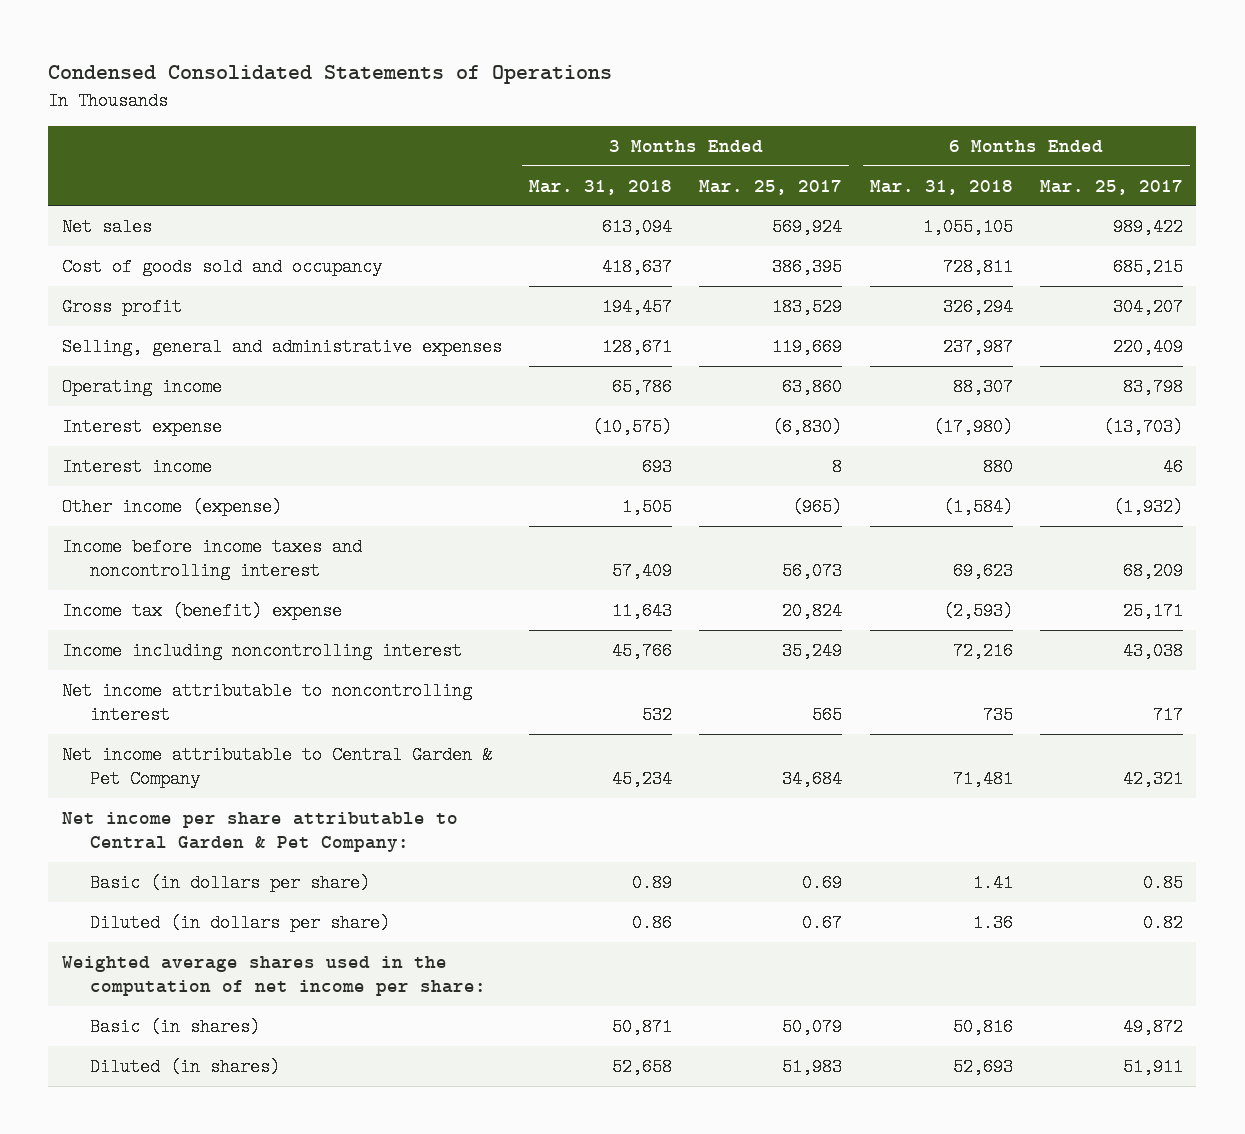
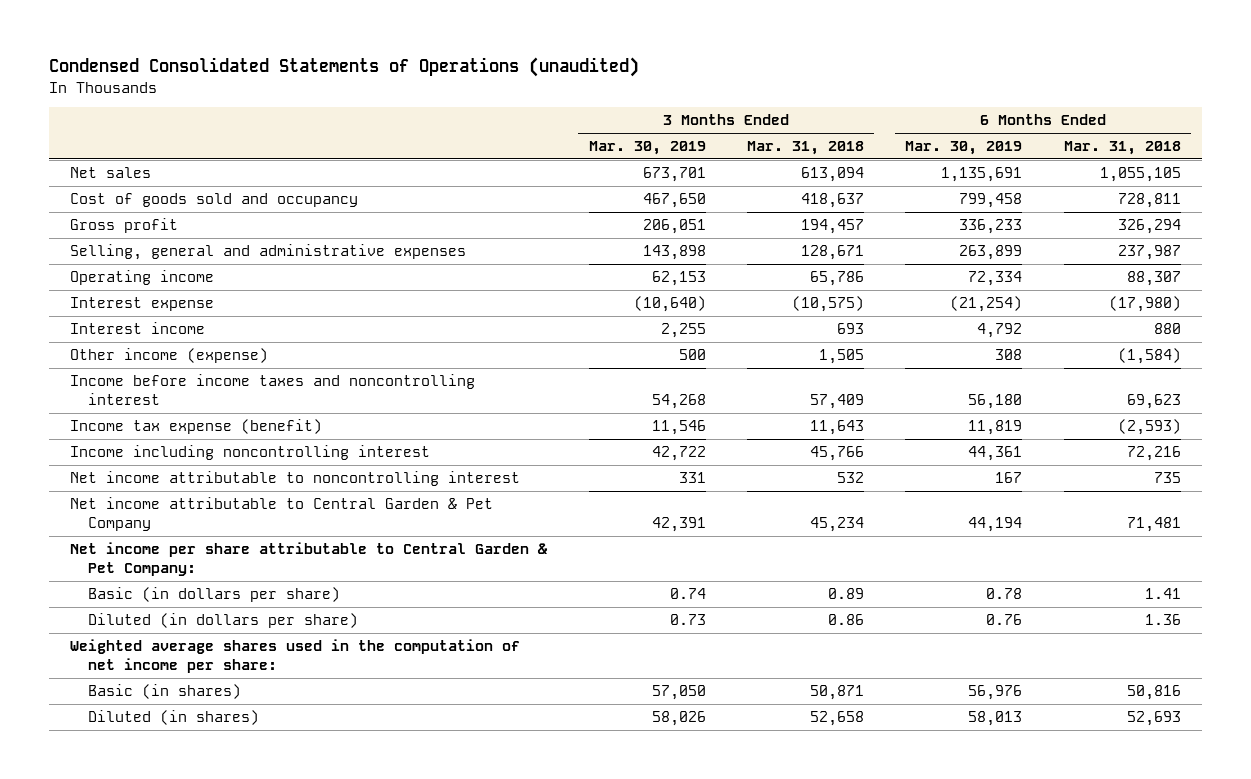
- Condensed Consolidated Statements of Operations
+ Condensed Consolidated Statements of Operations (unaudited)
- | 3 Months Ended Mar. 31, 2018 | 3 Months Ended Mar. 25, 2017 | 6 Months Ended Mar. 31, 2018 | 6 Months Ended Mar. 25, 2017
+ | 3 Months Ended Mar. 30, 2019 | 3 Months Ended Mar. 31, 2018 | 6 Months Ended Mar. 30, 2019 | 6 Months Ended Mar. 31, 2018
- Income tax (benefit) expense | 11,643 | 20,824 | (2,593) | 25,171
+ Income tax expense (benefit) | 11,546 | 11,643 | 11,819 | (2,593)

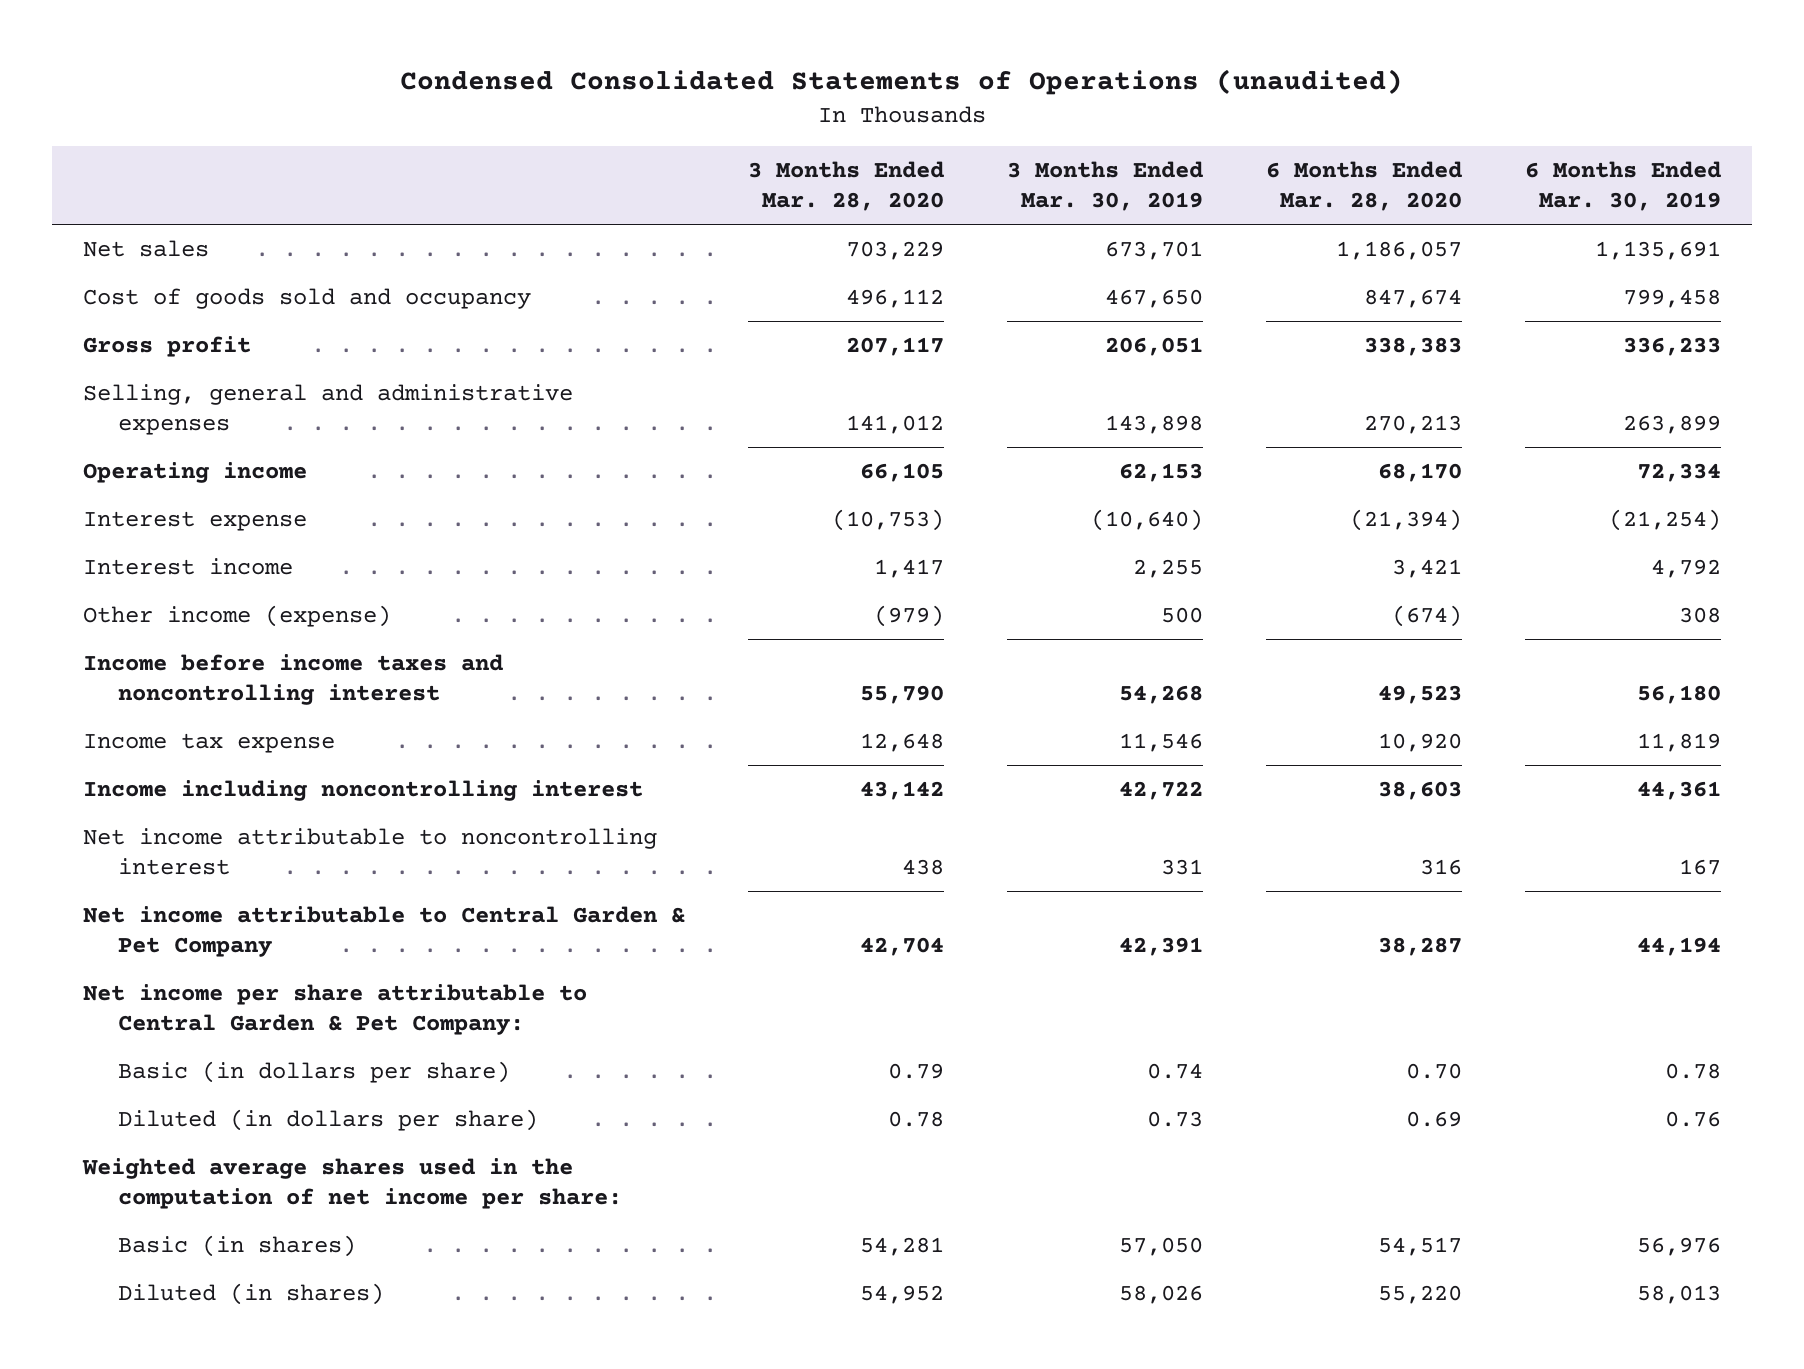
- | 3 Months Ended Mar. 30, 2019 | 3 Months Ended Mar. 31, 2018 | 6 Months Ended Mar. 30, 2019 | 6 Months Ended Mar. 31, 2018
+ | 3 Months Ended Mar. 28, 2020 | 3 Months Ended Mar. 30, 2019 | 6 Months Ended Mar. 28, 2020 | 6 Months Ended Mar. 30, 2019
- Income tax expense (benefit) | 11,546 | 11,643 | 11,819 | (2,593)
+ Income tax expense | 12,648 | 11,546 | 10,920 | 11,819

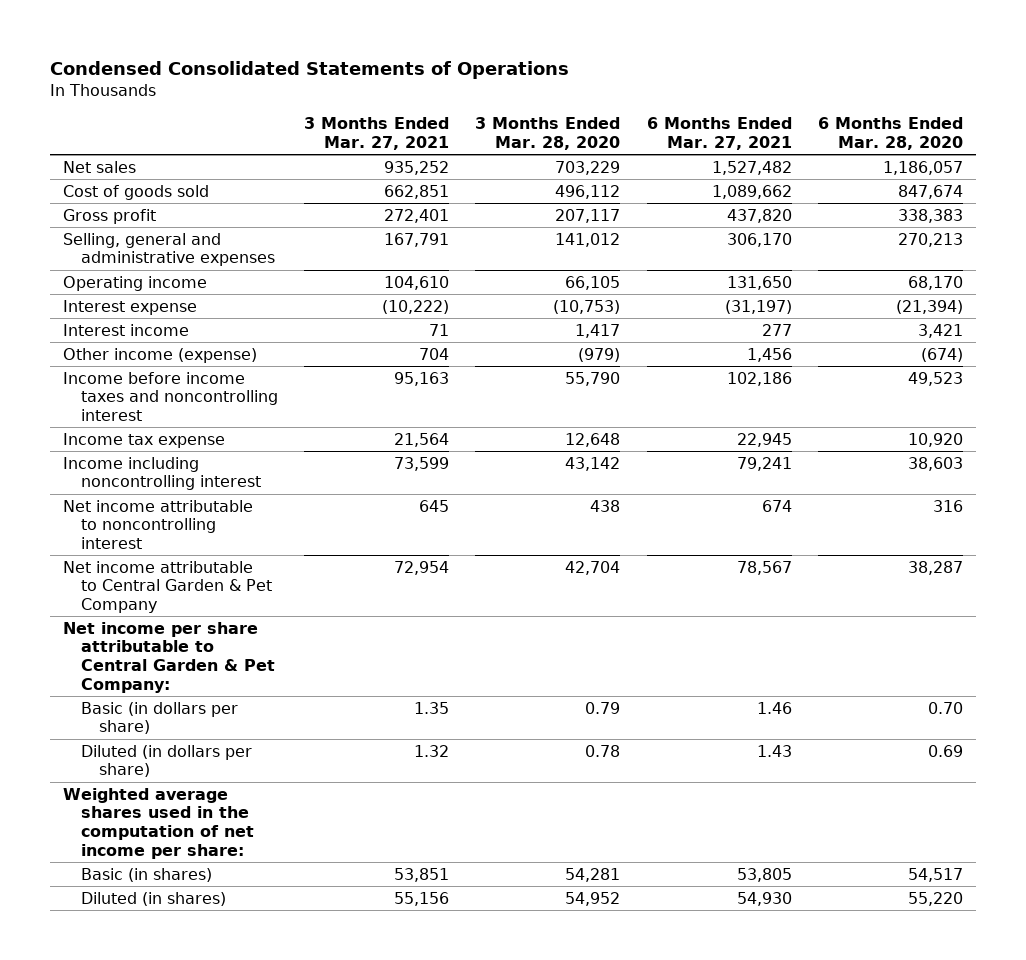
- Condensed Consolidated Statements of Operations (unaudited)
+ Condensed Consolidated Statements of Operations
- | 3 Months Ended Mar. 28, 2020 | 3 Months Ended Mar. 30, 2019 | 6 Months Ended Mar. 28, 2020 | 6 Months Ended Mar. 30, 2019
+ | 3 Months Ended Mar. 27, 2021 | 3 Months Ended Mar. 28, 2020 | 6 Months Ended Mar. 27, 2021 | 6 Months Ended Mar. 28, 2020
- Cost of goods sold and occupancy | 496,112 | 467,650 | 847,674 | 799,458
+ Cost of goods sold | 662,851 | 496,112 | 1,089,662 | 847,674

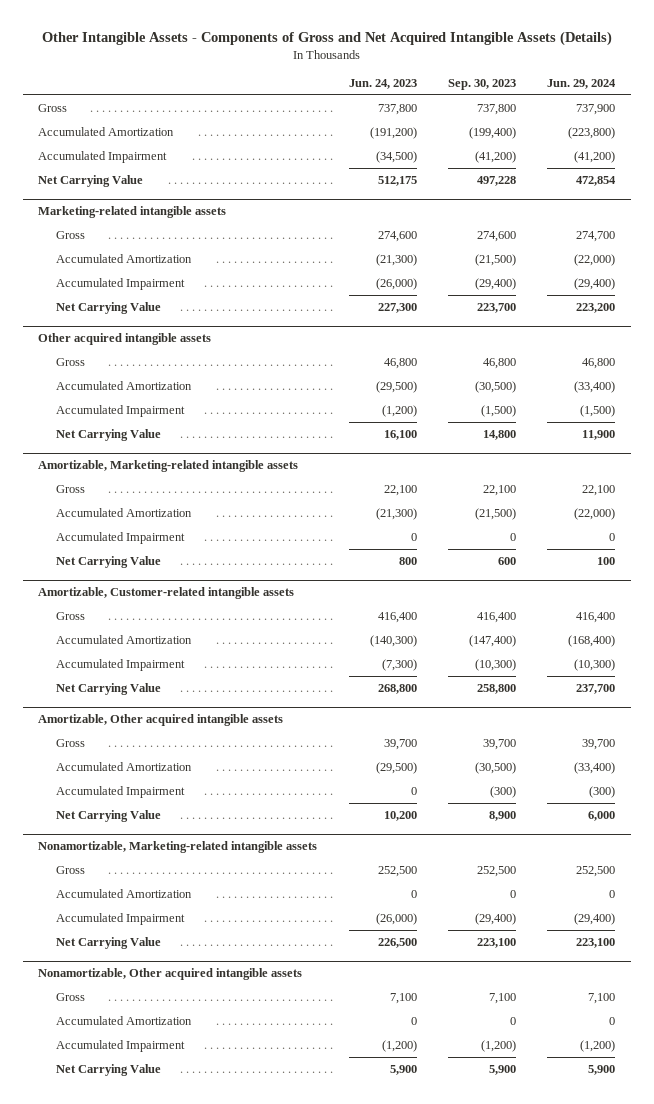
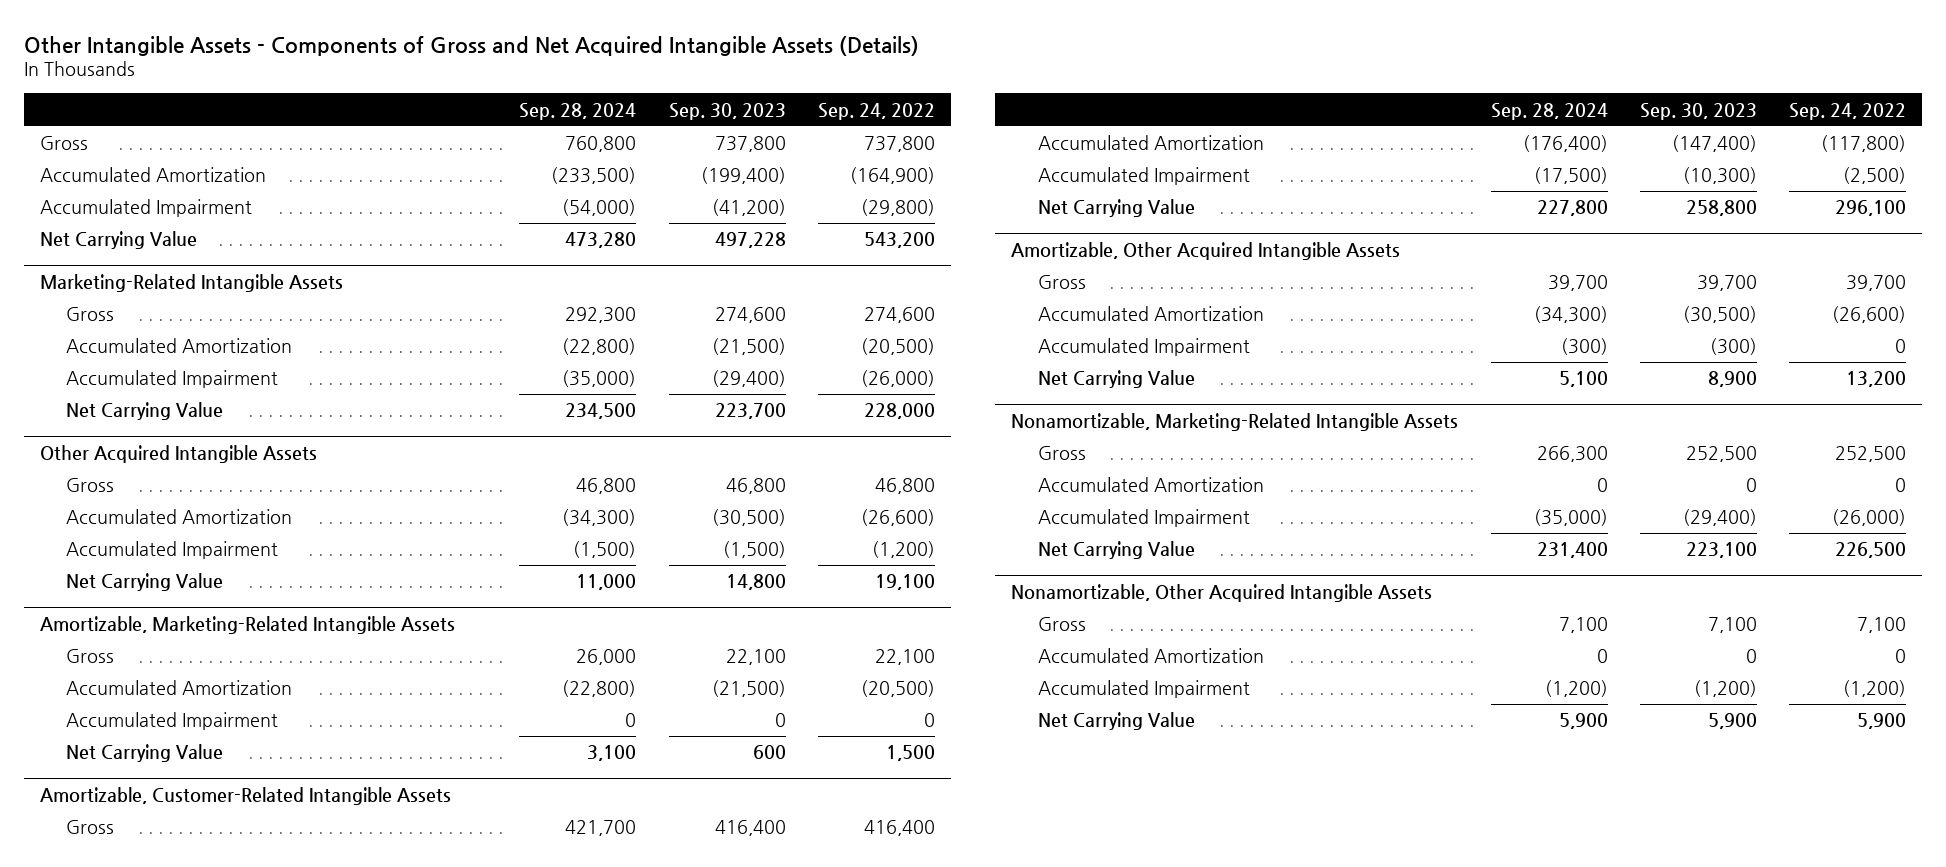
- | Jun. 24, 2023 | Sep. 30, 2023 | Jun. 29, 2024
+ | Sep. 28, 2024 | Sep. 30, 2023 | Sep. 24, 2022
- Marketing-related intangible assets
+ Marketing-Related Intangible Assets
- Other acquired intangible assets
+ Other Acquired Intangible Assets
- Amortizable, Marketing-related intangible assets
+ Amortizable, Marketing-Related Intangible Assets
- Amortizable, Customer-related intangible assets
+ Amortizable, Customer-Related Intangible Assets
- Amortizable, Other acquired intangible assets
+ Amortizable, Other Acquired Intangible Assets
- Nonamortizable, Marketing-related intangible assets
+ Nonamortizable, Marketing-Related Intangible Assets
- Nonamortizable, Other acquired intangible assets
+ Nonamortizable, Other Acquired Intangible Assets

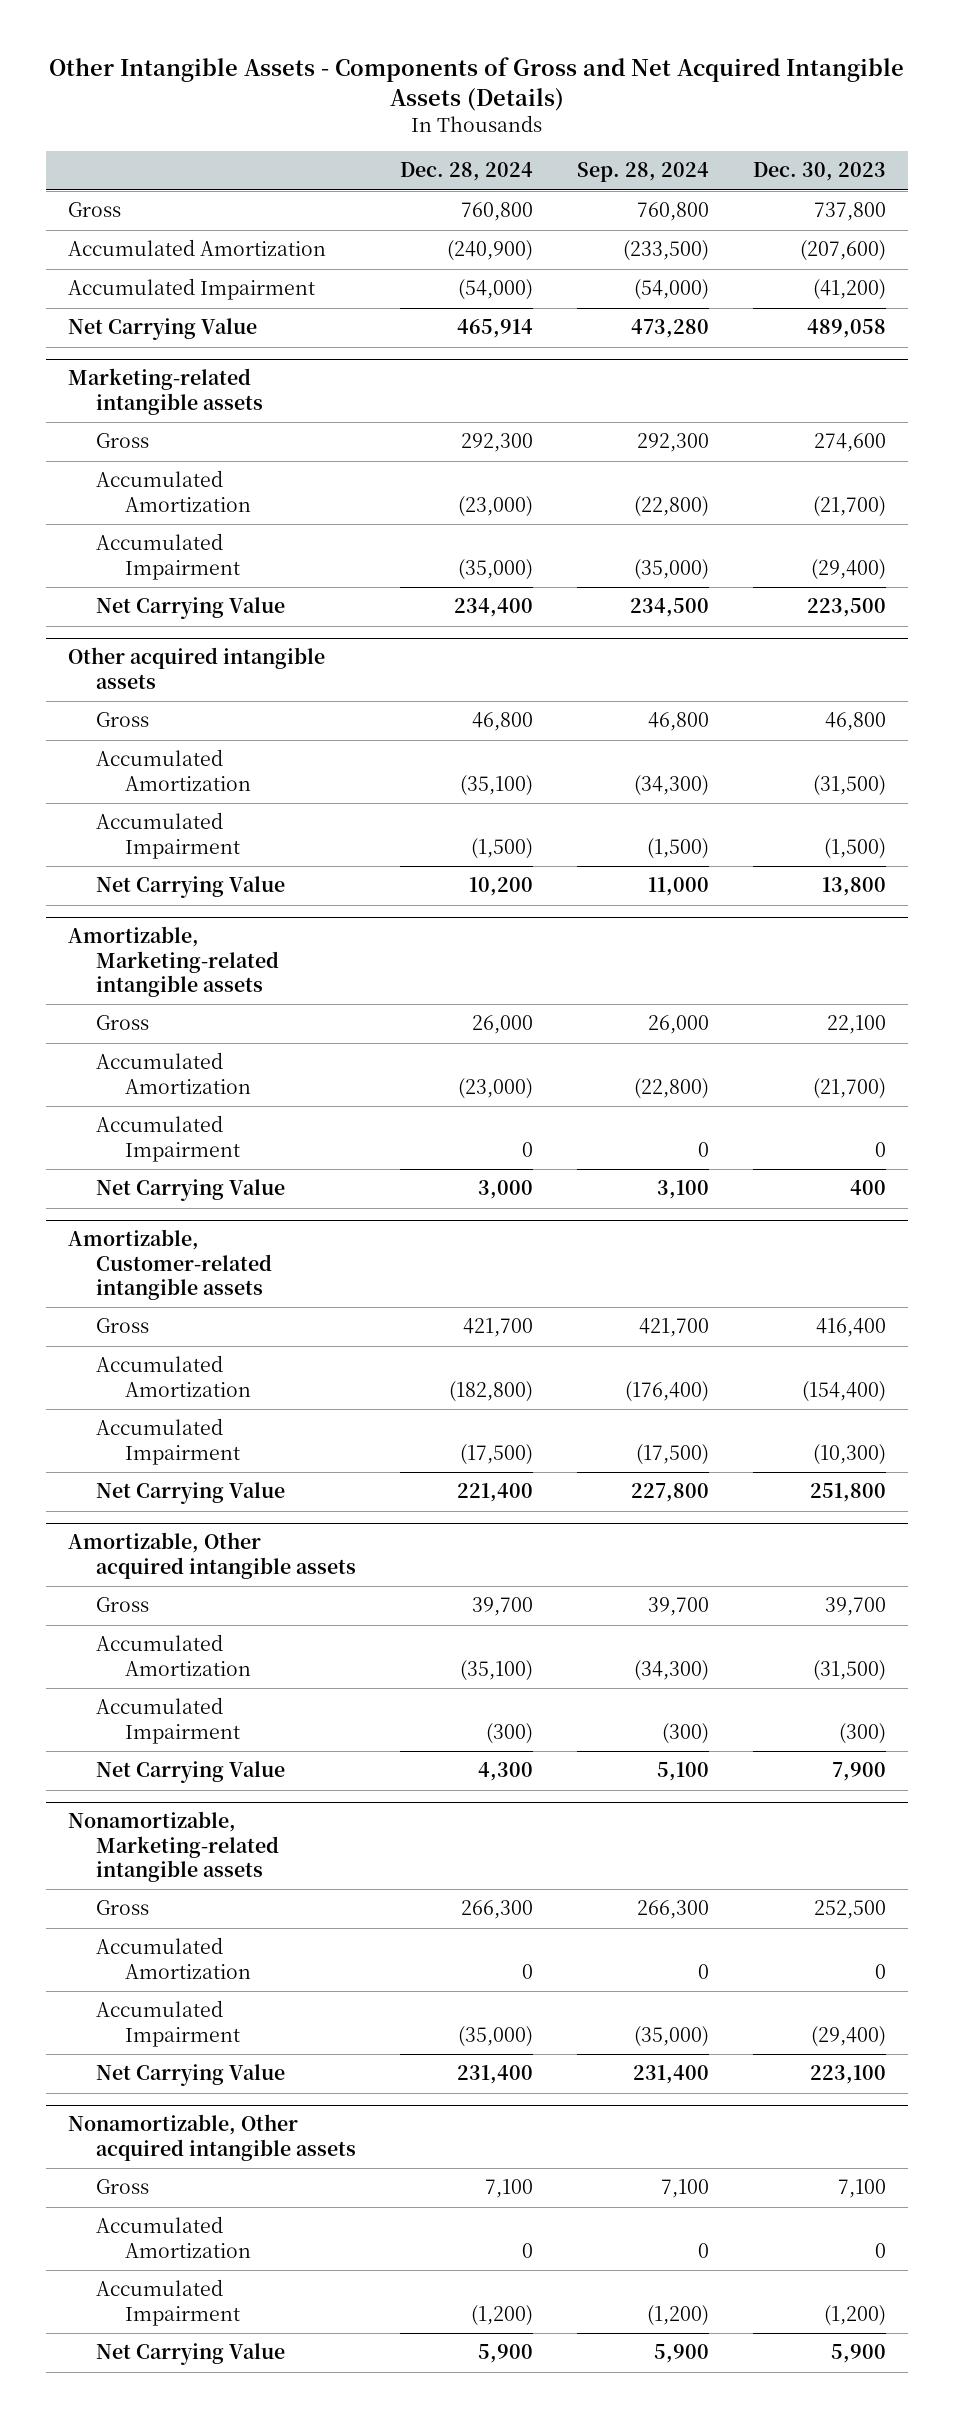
- | Sep. 28, 2024 | Sep. 30, 2023 | Sep. 24, 2022
+ | Dec. 28, 2024 | Sep. 28, 2024 | Dec. 30, 2023
- Marketing-Related Intangible Assets
+ Marketing-related intangible assets
- Other Acquired Intangible Assets
+ Other acquired intangible assets
- Amortizable, Marketing-Related Intangible Assets
+ Amortizable, Marketing-related intangible assets
- Amortizable, Customer-Related Intangible Assets
+ Amortizable, Customer-related intangible assets
- Amortizable, Other Acquired Intangible Assets
+ Amortizable, Other acquired intangible assets
- Nonamortizable, Marketing-Related Intangible Assets
+ Nonamortizable, Marketing-related intangible assets
- Nonamortizable, Other Acquired Intangible Assets
+ Nonamortizable, Other acquired intangible assets

